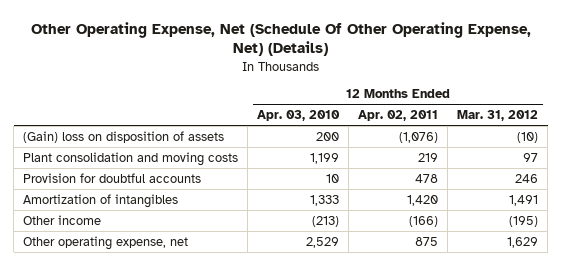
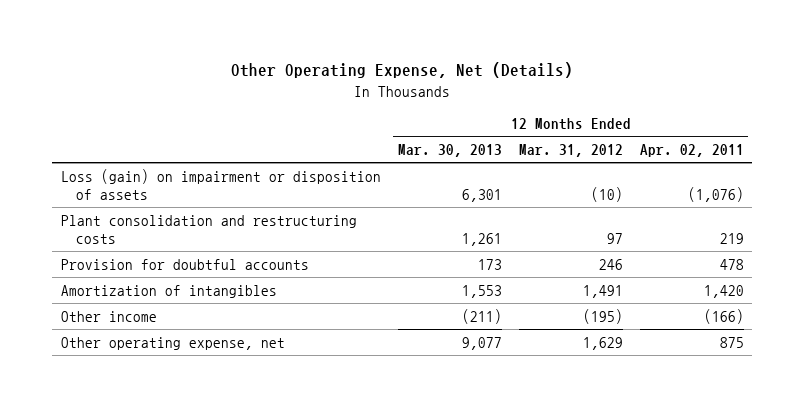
- Other Operating Expense, Net (Schedule Of Other Operating Expense, Net) (Details)
+ Other Operating Expense, Net (Details)
- | 12 Months Ended Apr. 03, 2010 | 12 Months Ended Apr. 02, 2011 | 12 Months Ended Mar. 31, 2012
+ | 12 Months Ended Mar. 30, 2013 | 12 Months Ended Mar. 31, 2012 | 12 Months Ended Apr. 02, 2011
- (Gain) loss on disposition of assets | 200 | (1,076) | (10)
- Plant consolidation and moving costs | 1,199 | 219 | 97
+ Loss (gain) on impairment or disposition of assets | 6,301 | (10) | (1,076)
+ Plant consolidation and restructuring costs | 1,261 | 97 | 219

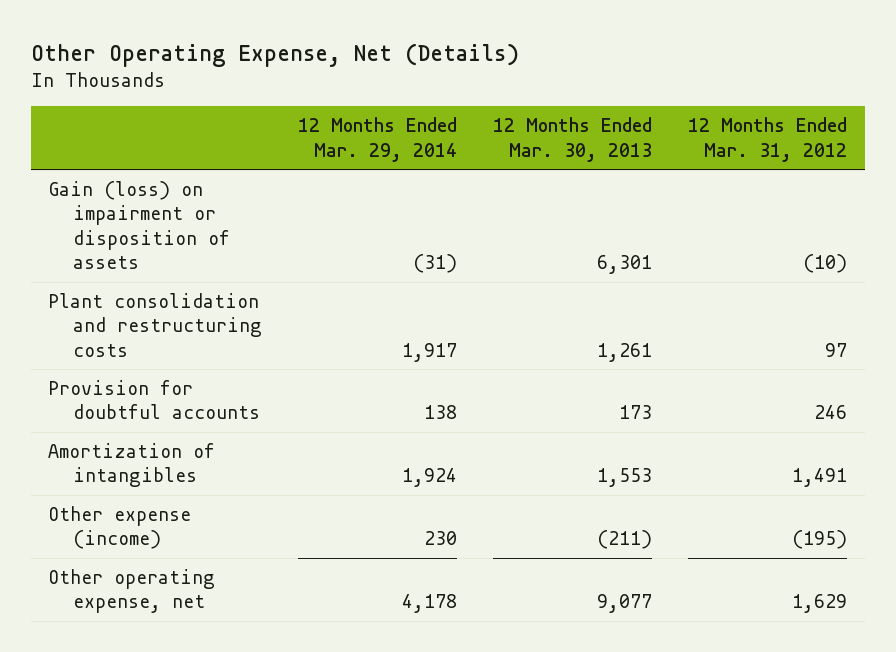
- | 12 Months Ended Mar. 30, 2013 | 12 Months Ended Mar. 31, 2012 | 12 Months Ended Apr. 02, 2011
+ | 12 Months Ended Mar. 29, 2014 | 12 Months Ended Mar. 30, 2013 | 12 Months Ended Mar. 31, 2012
- Loss (gain) on impairment or disposition of assets | 6,301 | (10) | (1,076)
+ Gain (loss) on impairment or disposition of assets | (31) | 6,301 | (10)
- Other income | (211) | (195) | (166)
+ Other expense (income) | 230 | (211) | (195)

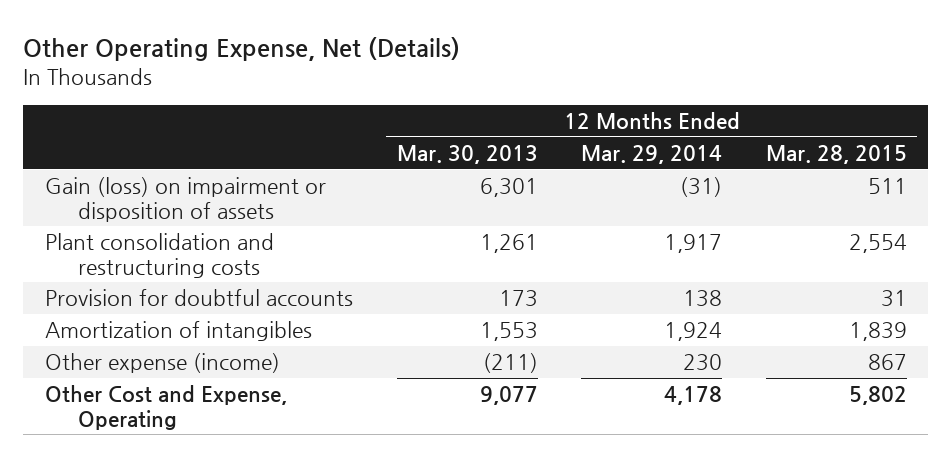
- | 12 Months Ended Mar. 29, 2014 | 12 Months Ended Mar. 30, 2013 | 12 Months Ended Mar. 31, 2012
+ | 12 Months Ended Mar. 30, 2013 | 12 Months Ended Mar. 29, 2014 | 12 Months Ended Mar. 28, 2015
- Other operating expense, net | 4,178 | 9,077 | 1,629
+ Other Cost and Expense, Operating | 9,077 | 4,178 | 5,802

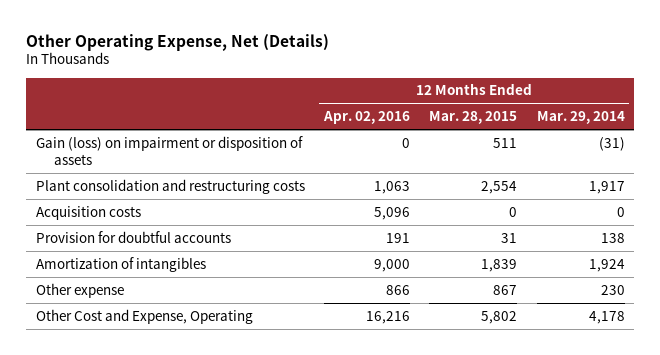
- | 12 Months Ended Mar. 30, 2013 | 12 Months Ended Mar. 29, 2014 | 12 Months Ended Mar. 28, 2015
+ | 12 Months Ended Apr. 02, 2016 | 12 Months Ended Mar. 28, 2015 | 12 Months Ended Mar. 29, 2014
+ Acquisition costs | 5,096 | 0 | 0
- Other expense (income) | (211) | 230 | 867
+ Other expense | 866 | 867 | 230

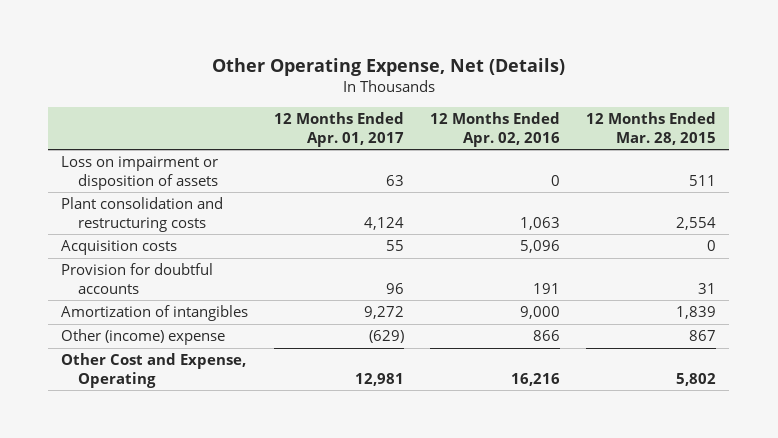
- | 12 Months Ended Apr. 02, 2016 | 12 Months Ended Mar. 28, 2015 | 12 Months Ended Mar. 29, 2014
+ | 12 Months Ended Apr. 01, 2017 | 12 Months Ended Apr. 02, 2016 | 12 Months Ended Mar. 28, 2015
- Gain (loss) on impairment or disposition of assets | 0 | 511 | (31)
+ Loss on impairment or disposition of assets | 63 | 0 | 511
- Other expense | 866 | 867 | 230
+ Other (income) expense | (629) | 866 | 867

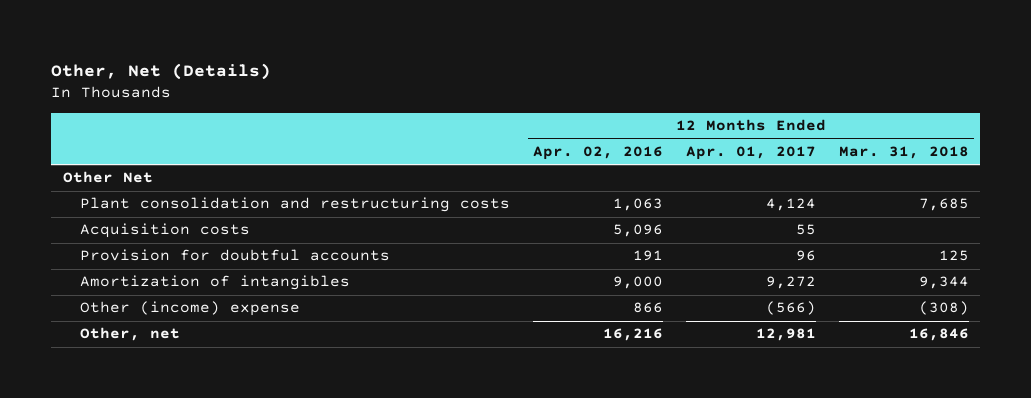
- Other Operating Expense, Net (Details)
+ Other, Net (Details)
- | 12 Months Ended Apr. 01, 2017 | 12 Months Ended Apr. 02, 2016 | 12 Months Ended Mar. 28, 2015
+ | 12 Months Ended Apr. 02, 2016 | 12 Months Ended Apr. 01, 2017 | 12 Months Ended Mar. 31, 2018
- Loss on impairment or disposition of assets | 63 | 0 | 511
+ Other Net
- Other (income) expense | (629) | 866 | 867
- Other Cost and Expense, Operating | 12,981 | 16,216 | 5,802
+ Other (income) expense | 866 | (566) | (308)
+ Other, net | 16,216 | 12,981 | 16,846

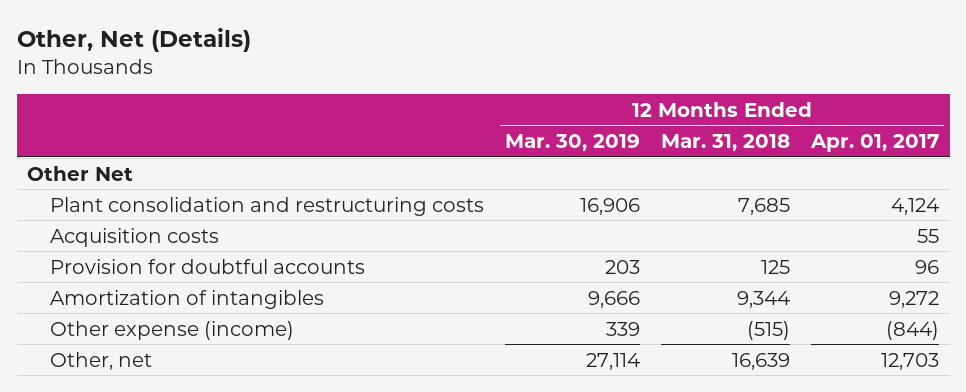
- | 12 Months Ended Apr. 02, 2016 | 12 Months Ended Apr. 01, 2017 | 12 Months Ended Mar. 31, 2018
+ | 12 Months Ended Mar. 30, 2019 | 12 Months Ended Mar. 31, 2018 | 12 Months Ended Apr. 01, 2017
- Other (income) expense | 866 | (566) | (308)
- Other, net | 16,216 | 12,981 | 16,846
+ Other expense (income) | 339 | (515) | (844)
+ Other, net | 27,114 | 16,639 | 12,703

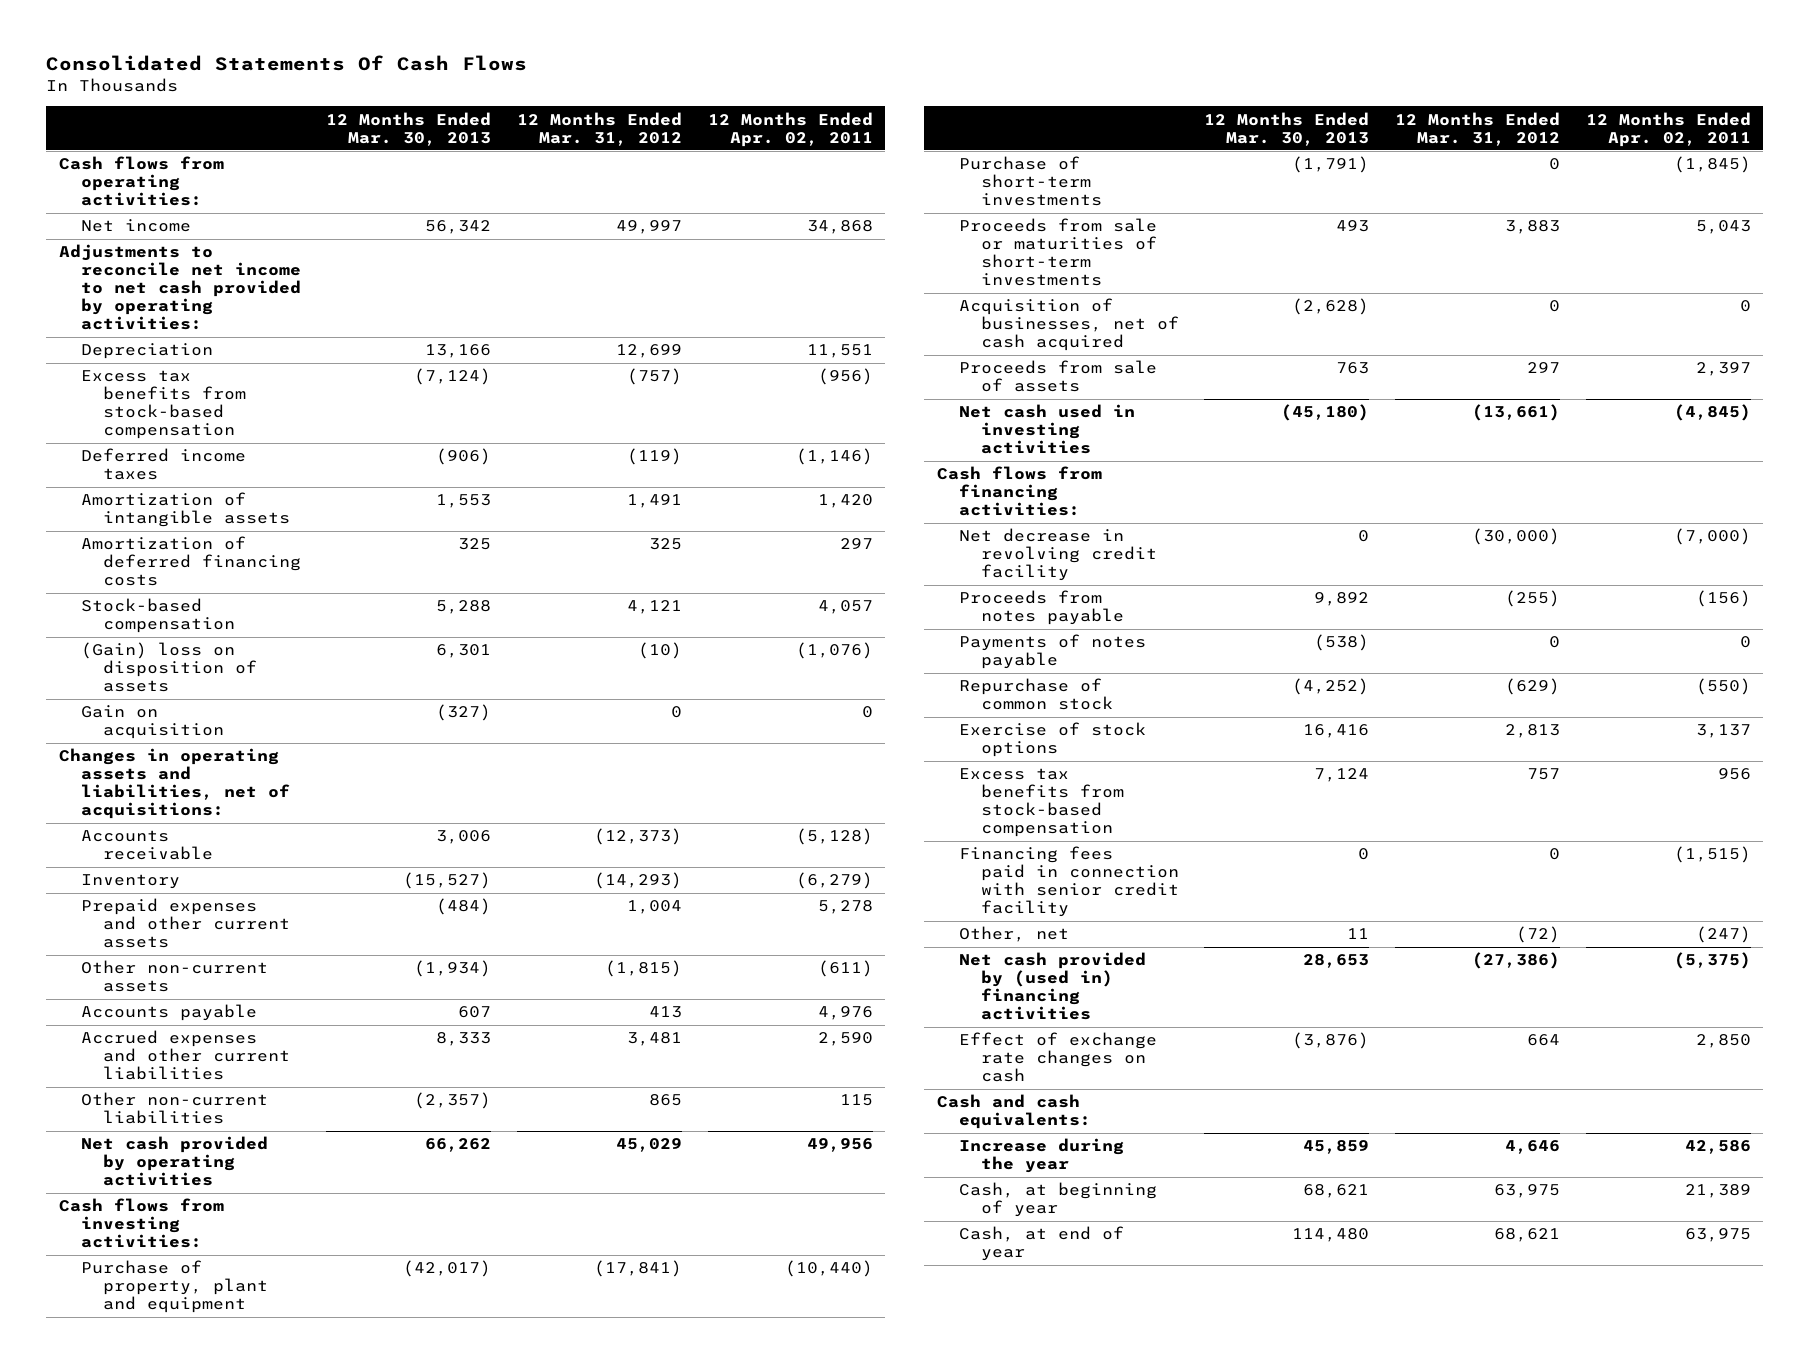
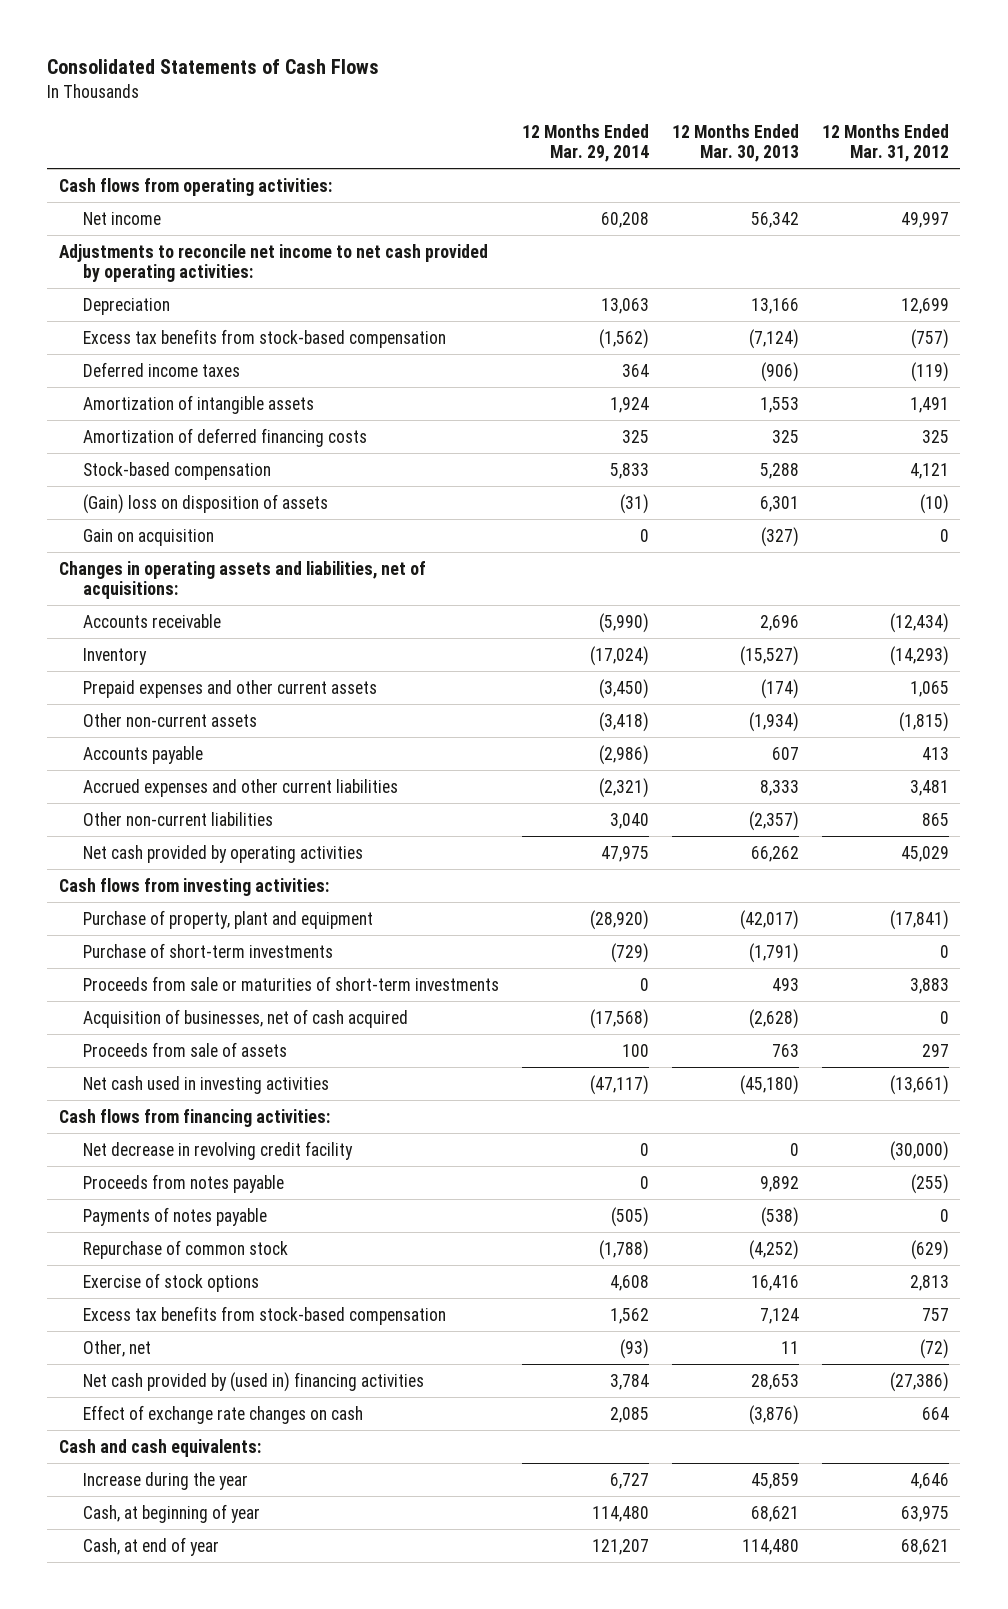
- Consolidated Statements Of Cash Flows
+ Consolidated Statements of Cash Flows
- | 12 Months Ended Mar. 30, 2013 | 12 Months Ended Mar. 31, 2012 | 12 Months Ended Apr. 02, 2011
+ | 12 Months Ended Mar. 29, 2014 | 12 Months Ended Mar. 30, 2013 | 12 Months Ended Mar. 31, 2012
- Accounts receivable | 3,006 | (12,373) | (5,128)
+ Accounts receivable | (5,990) | 2,696 | (12,434)
- Prepaid expenses and other current assets | (484) | 1,004 | 5,278
+ Prepaid expenses and other current assets | (3,450) | (174) | 1,065
- Financing fees paid in connection with senior credit facility | 0 | 0 | (1,515)

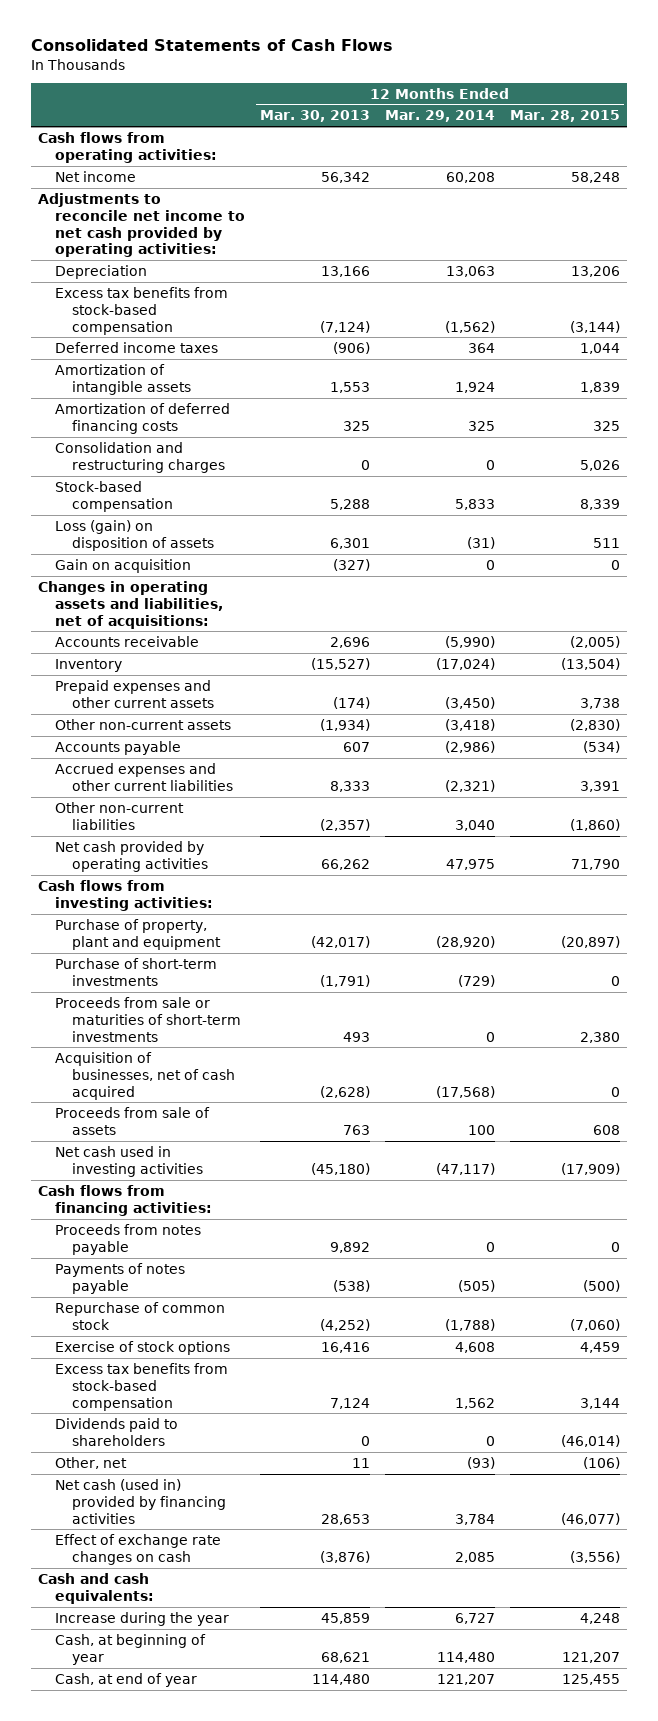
- | 12 Months Ended Mar. 29, 2014 | 12 Months Ended Mar. 30, 2013 | 12 Months Ended Mar. 31, 2012
+ | 12 Months Ended Mar. 30, 2013 | 12 Months Ended Mar. 29, 2014 | 12 Months Ended Mar. 28, 2015
+ Consolidation and restructuring charges | 0 | 0 | 5,026
- (Gain) loss on disposition of assets | (31) | 6,301 | (10)
+ Loss (gain) on disposition of assets | 6,301 | (31) | 511
- Net decrease in revolving credit facility | 0 | 0 | (30,000)
+ Dividends paid to shareholders | 0 | 0 | (46,014)
- Net cash provided by (used in) financing activities | 3,784 | 28,653 | (27,386)
+ Net cash (used in) provided by financing activities | 28,653 | 3,784 | (46,077)

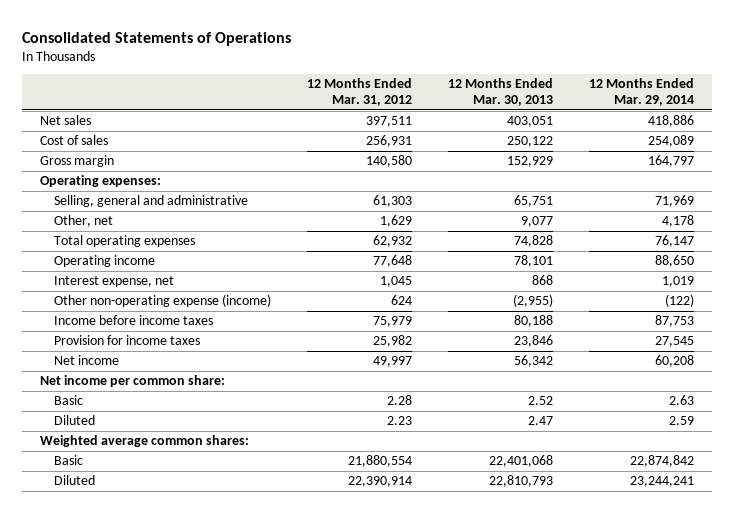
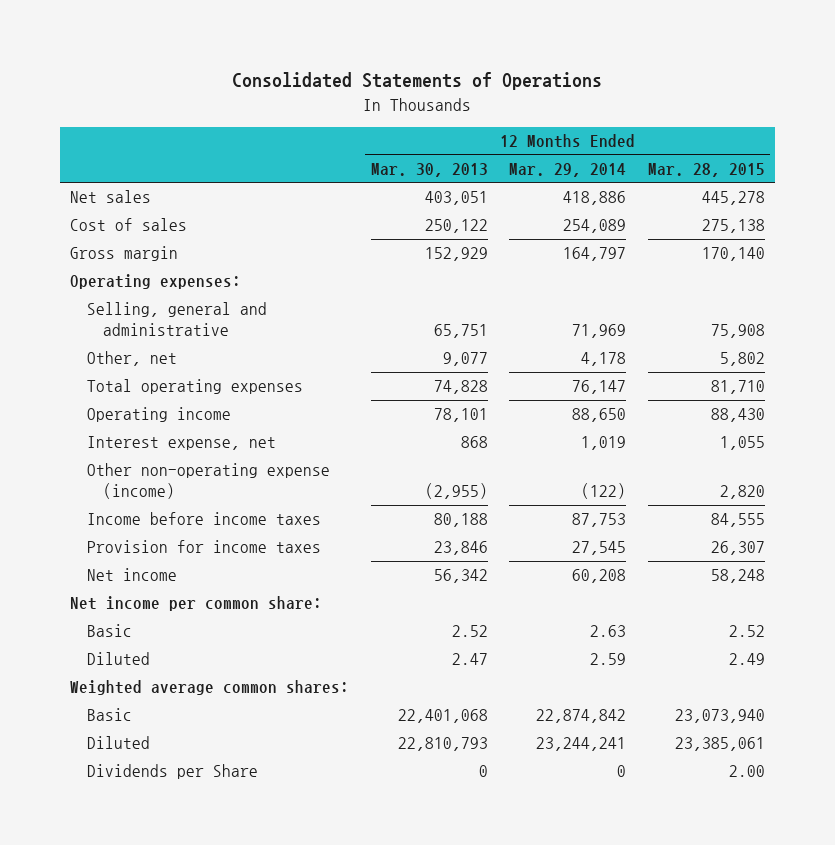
- | 12 Months Ended Mar. 31, 2012 | 12 Months Ended Mar. 30, 2013 | 12 Months Ended Mar. 29, 2014
+ | 12 Months Ended Mar. 30, 2013 | 12 Months Ended Mar. 29, 2014 | 12 Months Ended Mar. 28, 2015
+ Dividends per Share | 0 | 0 | 2.00

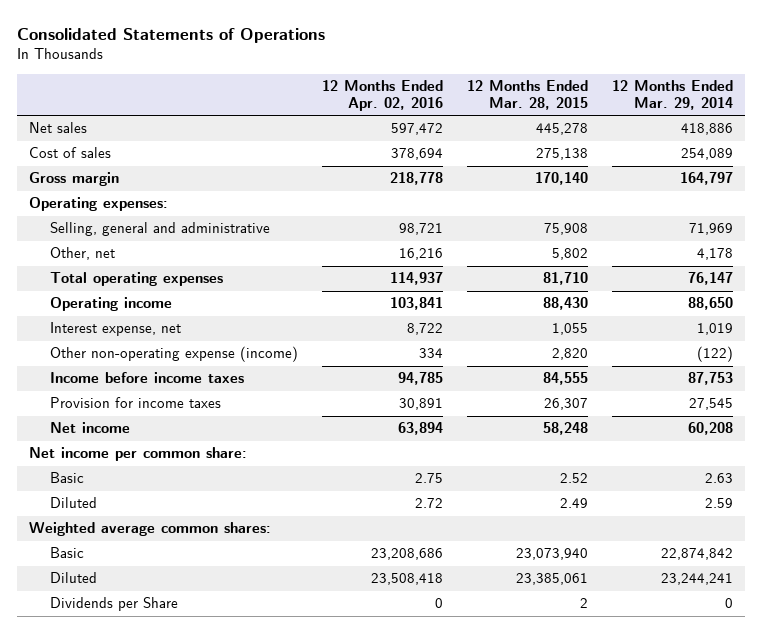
- | 12 Months Ended Mar. 30, 2013 | 12 Months Ended Mar. 29, 2014 | 12 Months Ended Mar. 28, 2015
+ | 12 Months Ended Apr. 02, 2016 | 12 Months Ended Mar. 28, 2015 | 12 Months Ended Mar. 29, 2014
- Dividends per Share | 0 | 0 | 2.00
+ Dividends per Share | 0 | 2 | 0

